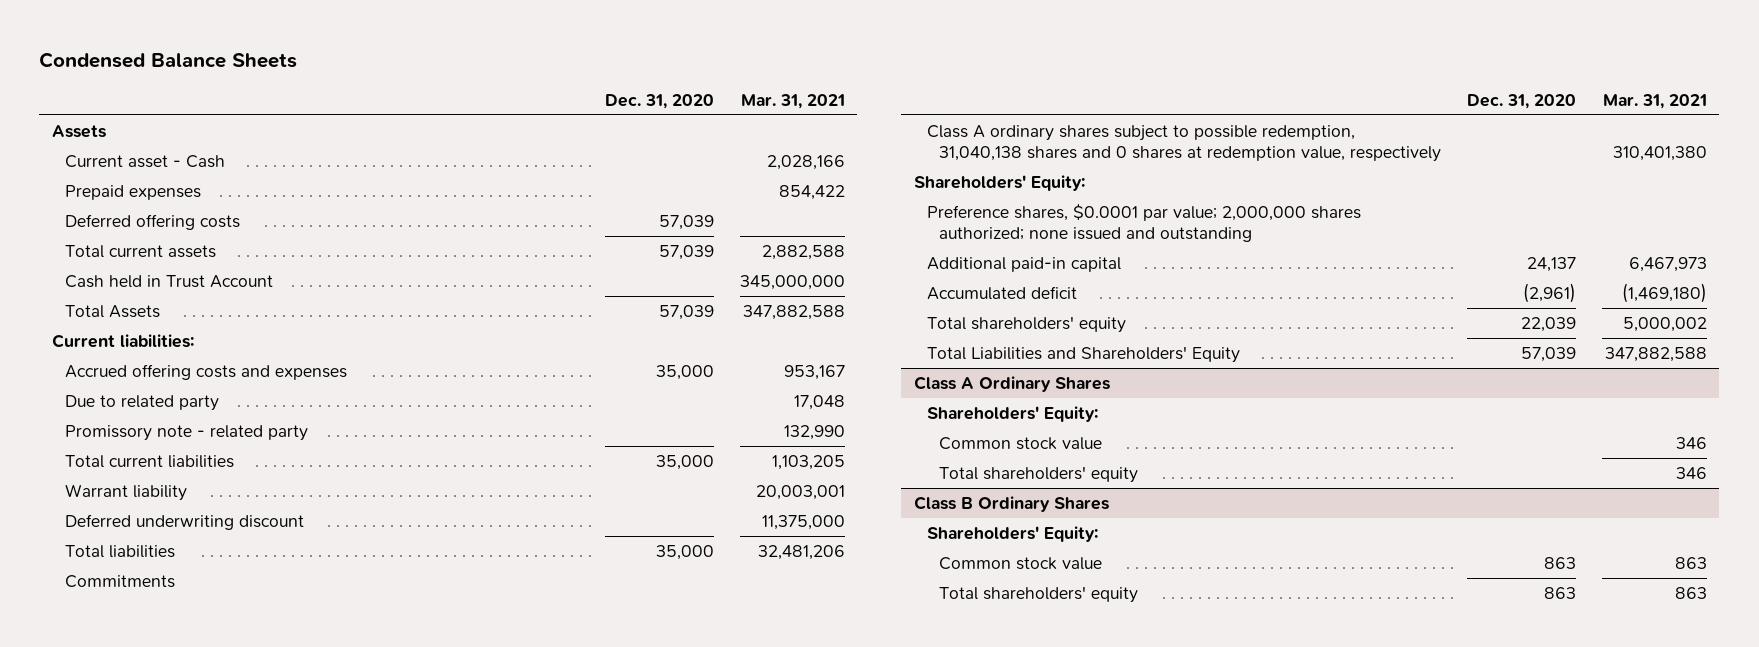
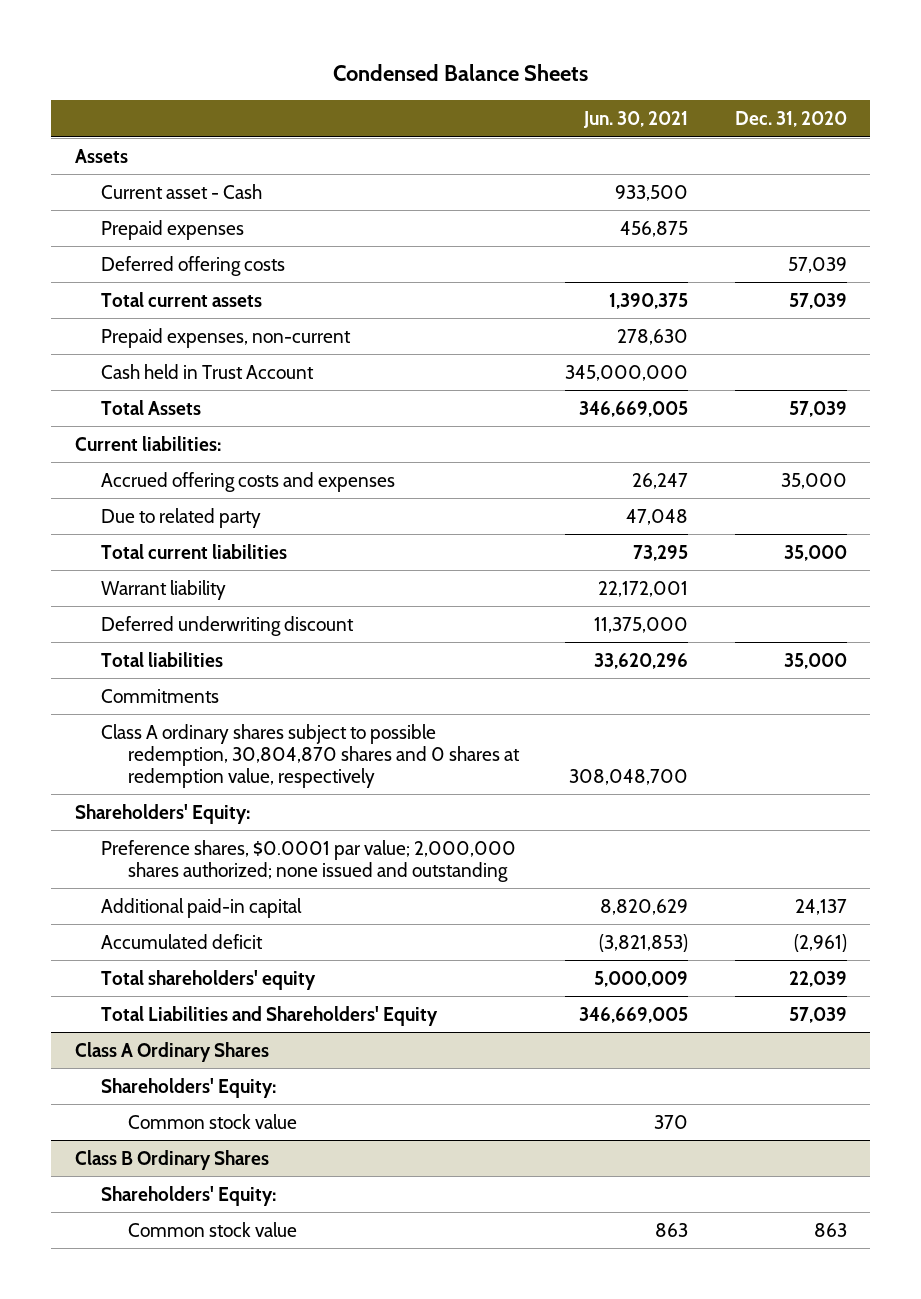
- | Dec. 31, 2020 | Mar. 31, 2021
+ | Jun. 30, 2021 | Dec. 31, 2020
+ Prepaid expenses, non-current | 278,630 |
- Promissory note - related party | | 132,990
- Class A ordinary shares subject to possible redemption, 31,040,138 shares and 0 shares at redemption value, respectively | | 310,401,380
+ Class A ordinary shares subject to possible redemption, 30,804,870 shares and 0 shares at redemption value, respectively | 308,048,700 |
@ Class A Ordinary Shares
- Total shareholders' equity | | 346
@ Class B Ordinary Shares
- Total shareholders' equity | 863 | 863

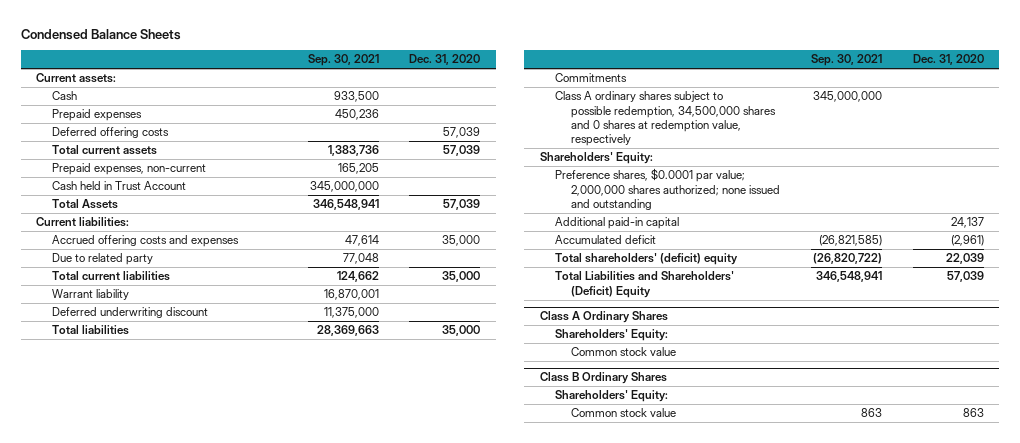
- | Jun. 30, 2021 | Dec. 31, 2020
+ | Sep. 30, 2021 | Dec. 31, 2020
- Assets
- Current asset - Cash | 933,500 |
+ Current assets:
+ Cash | 933,500 |
- Class A ordinary shares subject to possible redemption, 30,804,870 shares and 0 shares at redemption value, respectively | 308,048,700 |
+ Class A ordinary shares subject to possible redemption, 34,500,000 shares and 0 shares at redemption value, respectively | 345,000,000 |
- Total shareholders' equity | 5,000,009 | 22,039
- Total Liabilities and Shareholders' Equity | 346,669,005 | 57,039
+ Total shareholders' (deficit) equity | (26,820,722) | 22,039
+ Total Liabilities and Shareholders' (Deficit) Equity | 346,548,941 | 57,039

